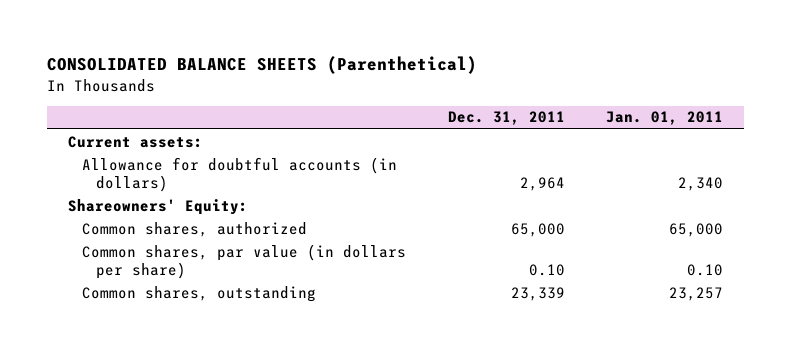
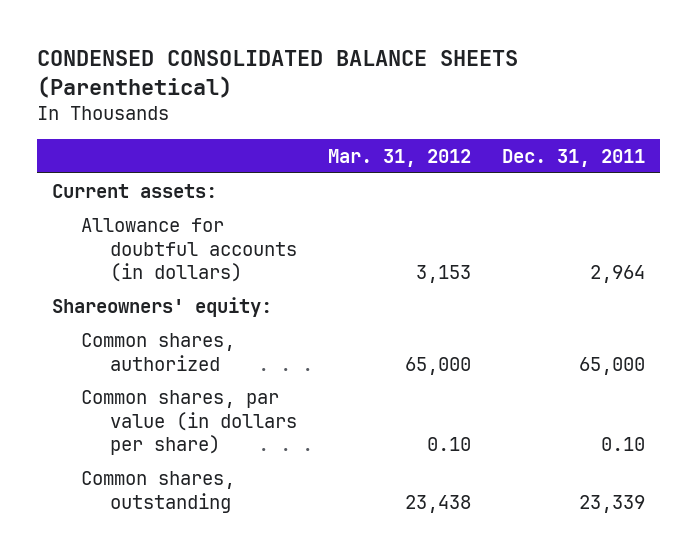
- CONSOLIDATED BALANCE SHEETS (Parenthetical)
+ CONDENSED CONSOLIDATED BALANCE SHEETS (Parenthetical)
- | Dec. 31, 2011 | Jan. 01, 2011
+ | Mar. 31, 2012 | Dec. 31, 2011
- Shareowners' Equity:
+ Shareowners' equity:

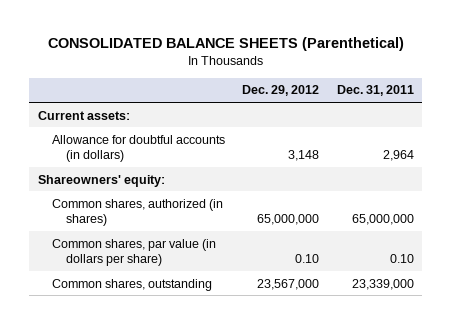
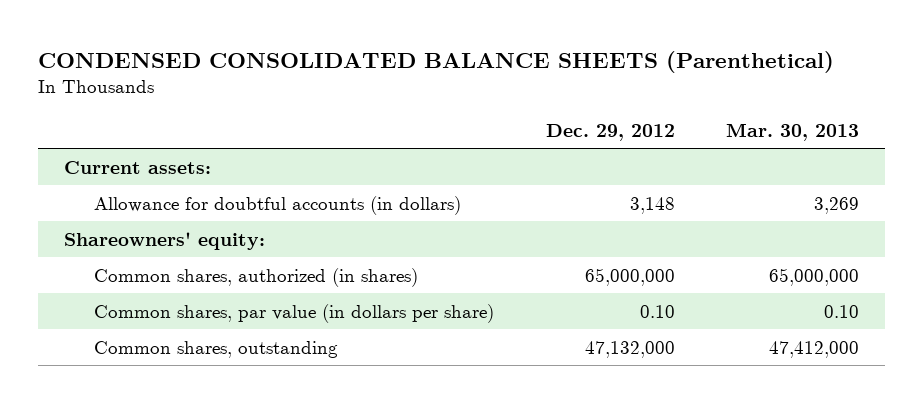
- CONSOLIDATED BALANCE SHEETS (Parenthetical)
+ CONDENSED CONSOLIDATED BALANCE SHEETS (Parenthetical)
- | Dec. 29, 2012 | Dec. 31, 2011
+ | Dec. 29, 2012 | Mar. 30, 2013
- Common shares, outstanding | 23,567,000 | 23,339,000
+ Common shares, outstanding | 47,132,000 | 47,412,000

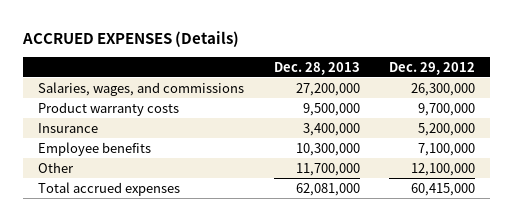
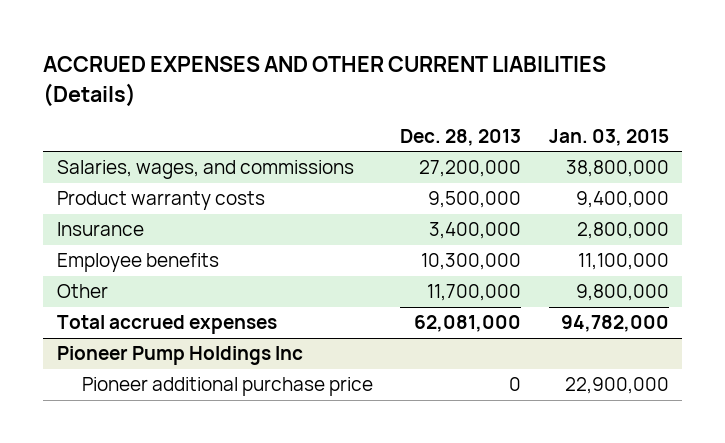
- ACCRUED EXPENSES (Details)
+ ACCRUED EXPENSES AND OTHER CURRENT LIABILITIES (Details)
- | Dec. 28, 2013 | Dec. 29, 2012
+ | Dec. 28, 2013 | Jan. 03, 2015
+ Pioneer Pump Holdings Inc
+ Pioneer additional purchase price | 0 | 22,900,000

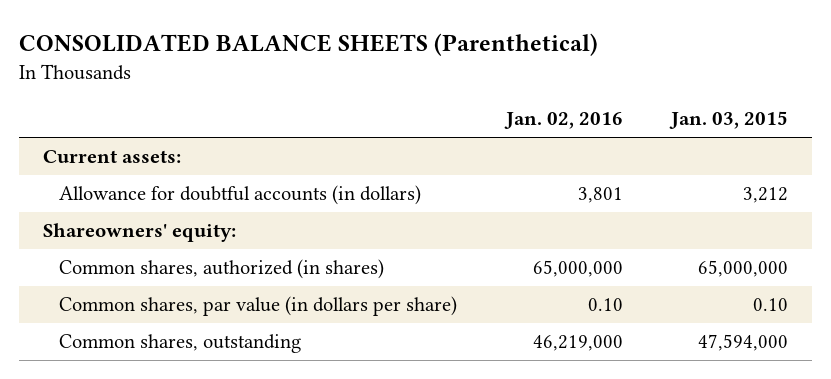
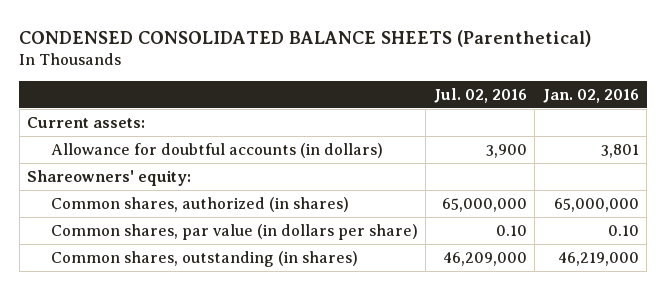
- CONSOLIDATED BALANCE SHEETS (Parenthetical)
+ CONDENSED CONSOLIDATED BALANCE SHEETS (Parenthetical)
- | Jan. 02, 2016 | Jan. 03, 2015
+ | Jul. 02, 2016 | Jan. 02, 2016
- Common shares, outstanding | 46,219,000 | 47,594,000
+ Common shares, outstanding (in shares) | 46,209,000 | 46,219,000

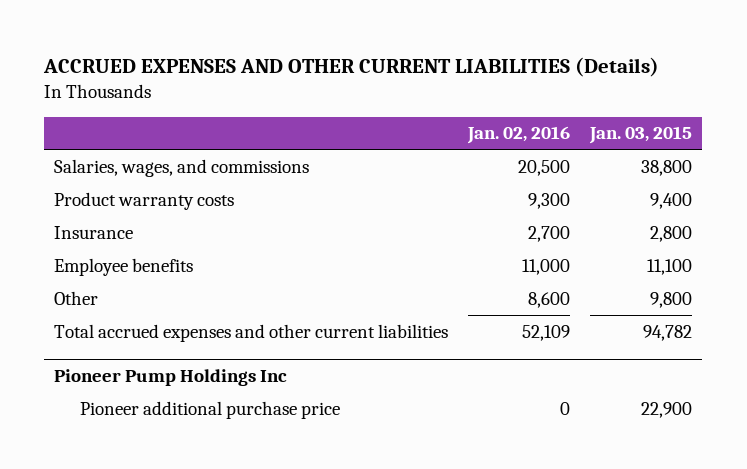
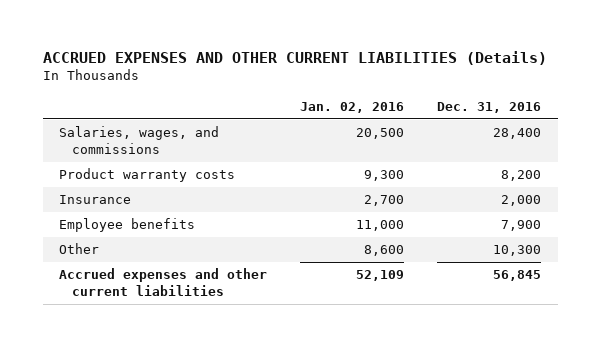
- | Jan. 02, 2016 | Jan. 03, 2015
+ | Jan. 02, 2016 | Dec. 31, 2016
- Total accrued expenses and other current liabilities | 52,109 | 94,782
- Pioneer Pump Holdings Inc
- Pioneer additional purchase price | 0 | 22,900
+ Accrued expenses and other current liabilities | 52,109 | 56,845

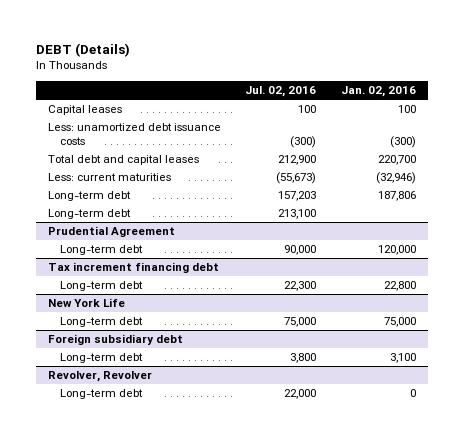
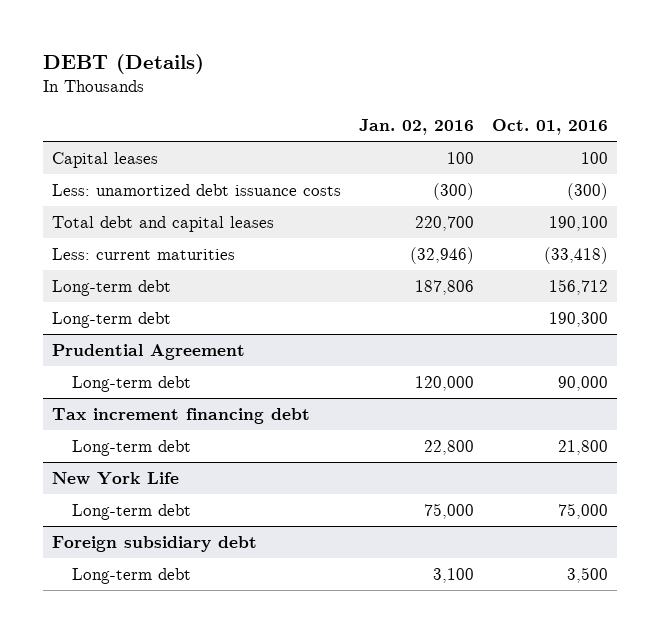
- | Jul. 02, 2016 | Jan. 02, 2016
+ | Jan. 02, 2016 | Oct. 01, 2016
- Revolver, Revolver
- Long-term debt | 22,000 | 0

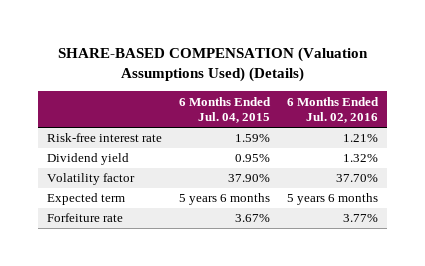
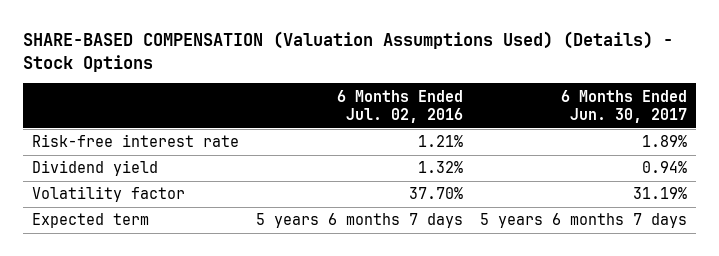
- SHARE-BASED COMPENSATION (Valuation Assumptions Used) (Details)
+ SHARE-BASED COMPENSATION (Valuation Assumptions Used) (Details) - Stock Options
- | 6 Months Ended Jul. 04, 2015 | 6 Months Ended Jul. 02, 2016
+ | 6 Months Ended Jul. 02, 2016 | 6 Months Ended Jun. 30, 2017
- Expected term | 5 years 6 months | 5 years 6 months
- Forfeiture rate | 3.67% | 3.77%
+ Expected term | 5 years 6 months 7 days | 5 years 6 months 7 days

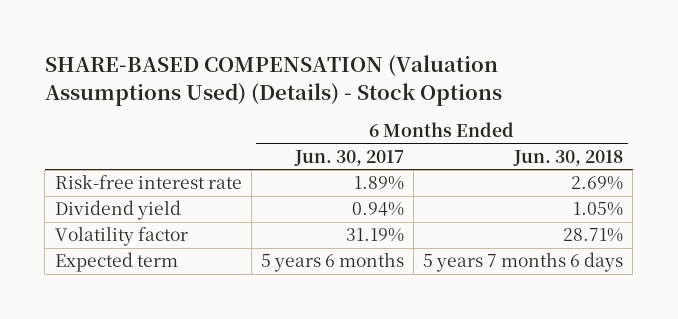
- | 6 Months Ended Jul. 02, 2016 | 6 Months Ended Jun. 30, 2017
+ | 6 Months Ended Jun. 30, 2017 | 6 Months Ended Jun. 30, 2018
- Expected term | 5 years 6 months 7 days | 5 years 6 months 7 days
+ Expected term | 5 years 6 months | 5 years 7 months 6 days

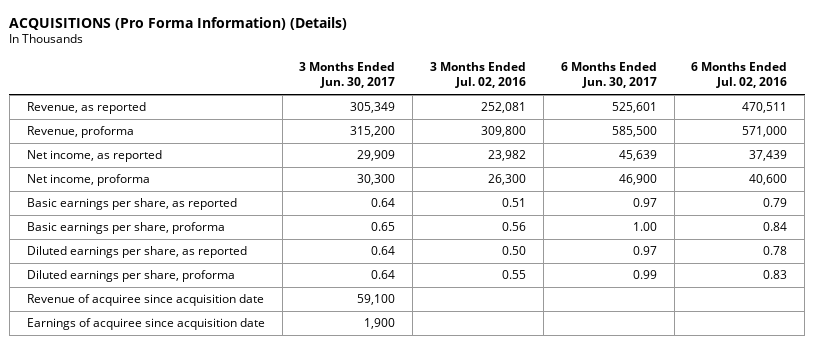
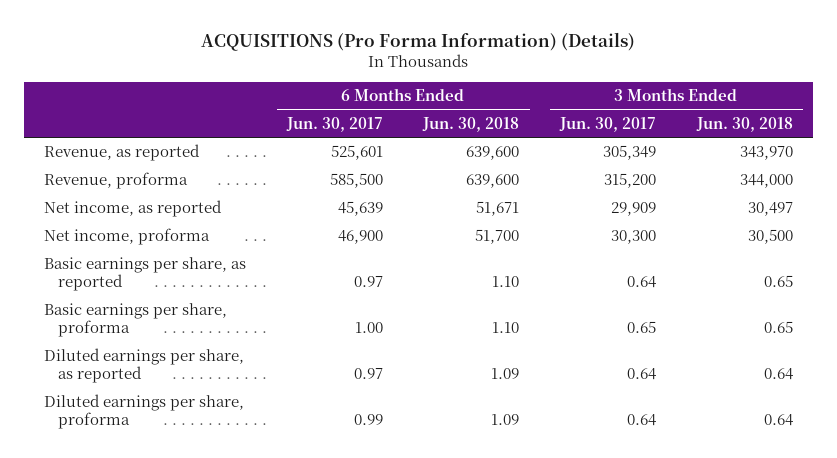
- | 3 Months Ended Jun. 30, 2017 | 3 Months Ended Jul. 02, 2016 | 6 Months Ended Jun. 30, 2017 | 6 Months Ended Jul. 02, 2016
+ | 6 Months Ended Jun. 30, 2017 | 6 Months Ended Jun. 30, 2018 | 3 Months Ended Jun. 30, 2017 | 3 Months Ended Jun. 30, 2018
- Revenue of acquiree since acquisition date | 59,100 | | |
- Earnings of acquiree since acquisition date | 1,900 | | |

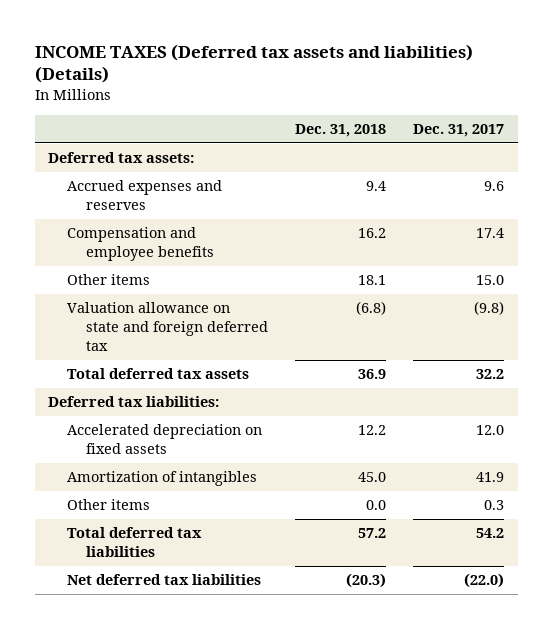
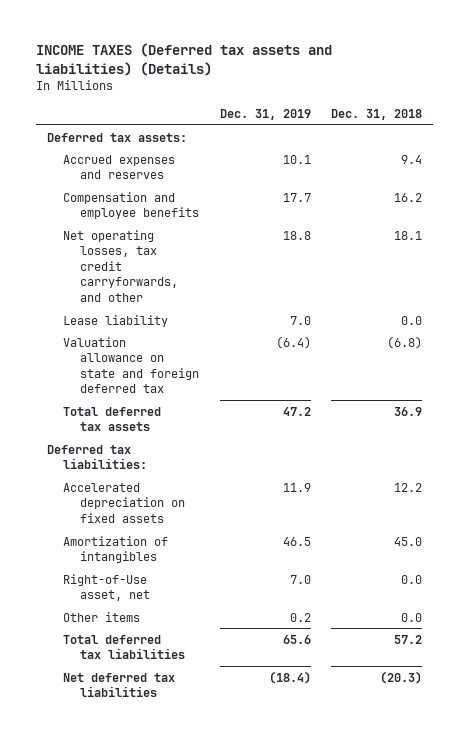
- | Dec. 31, 2018 | Dec. 31, 2017
+ | Dec. 31, 2019 | Dec. 31, 2018
- Other items | 18.1 | 15.0
+ Net operating losses, tax credit carryforwards, and other | 18.8 | 18.1
+ Lease liability | 7.0 | 0.0
+ Right-of-Use asset, net | 7.0 | 0.0

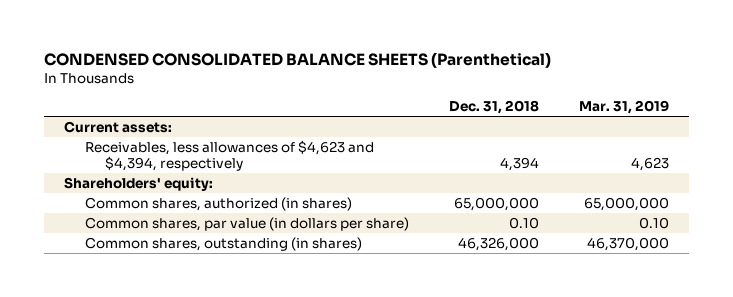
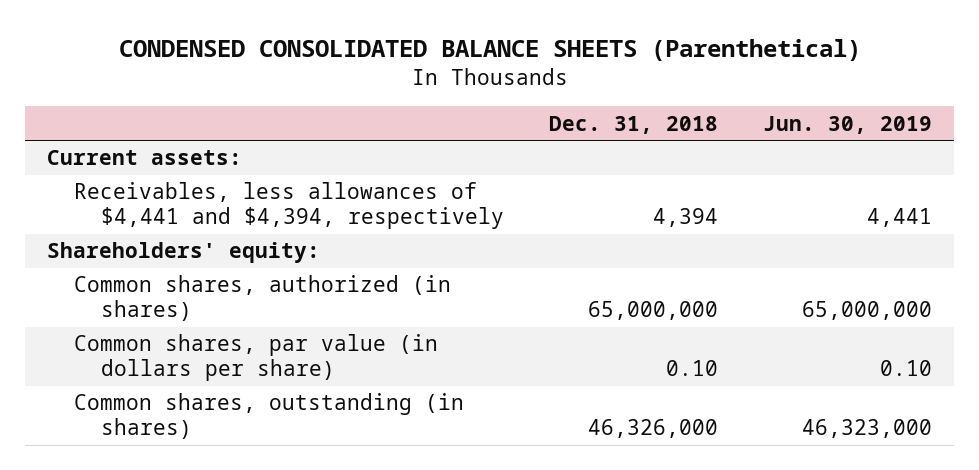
- | Dec. 31, 2018 | Mar. 31, 2019
+ | Dec. 31, 2018 | Jun. 30, 2019
- Receivables, less allowances of $4,623 and $4,394, respectively | 4,394 | 4,623
+ Receivables, less allowances of $4,441 and $4,394, respectively | 4,394 | 4,441

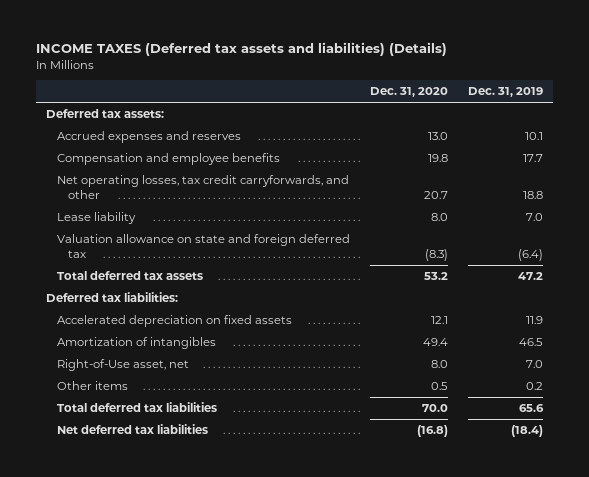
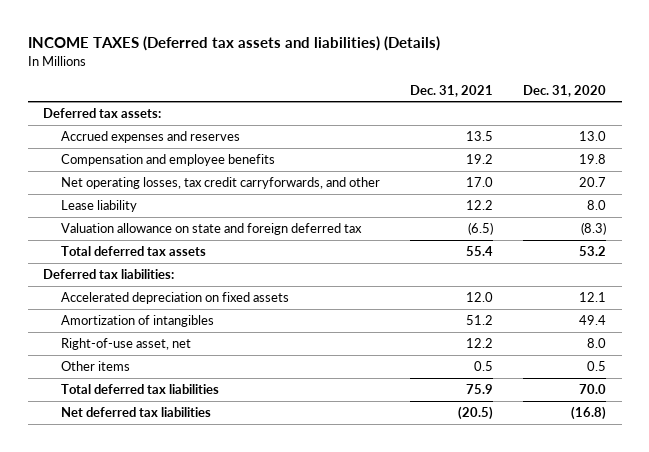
- | Dec. 31, 2020 | Dec. 31, 2019
+ | Dec. 31, 2021 | Dec. 31, 2020
- Right-of-Use asset, net | 8.0 | 7.0
+ Right-of-use asset, net | 12.2 | 8.0

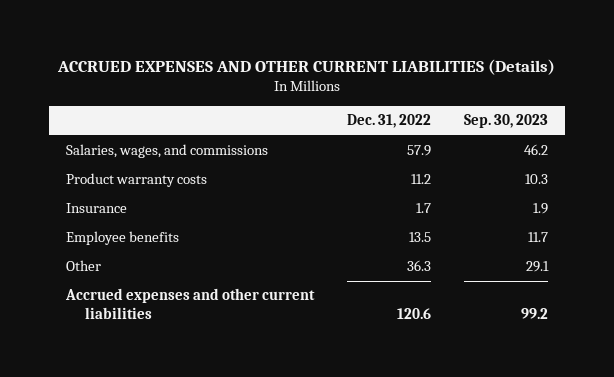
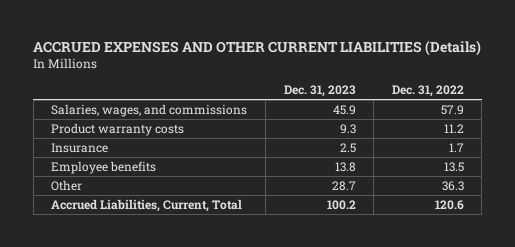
- | Dec. 31, 2022 | Sep. 30, 2023
+ | Dec. 31, 2023 | Dec. 31, 2022
- Accrued expenses and other current liabilities | 120.6 | 99.2
+ Accrued Liabilities, Current, Total | 100.2 | 120.6

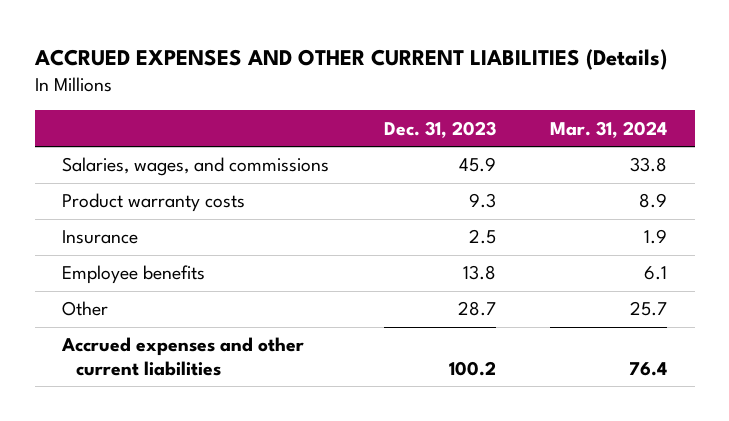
- | Dec. 31, 2023 | Dec. 31, 2022
+ | Dec. 31, 2023 | Mar. 31, 2024
- Accrued Liabilities, Current, Total | 100.2 | 120.6
+ Accrued expenses and other current liabilities | 100.2 | 76.4

